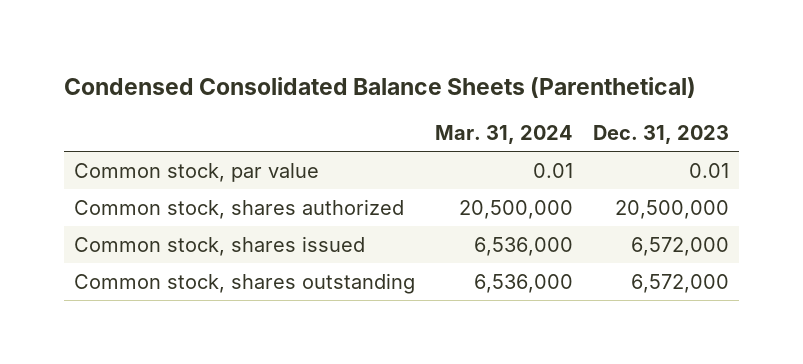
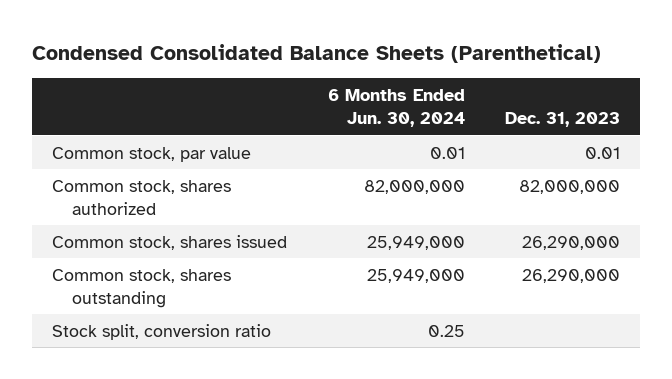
- | Mar. 31, 2024 | Dec. 31, 2023
+ | 6 Months Ended Jun. 30, 2024 | Dec. 31, 2023
- Common stock, shares authorized | 20,500,000 | 20,500,000
- Common stock, shares issued | 6,536,000 | 6,572,000
- Common stock, shares outstanding | 6,536,000 | 6,572,000
+ Common stock, shares authorized | 82,000,000 | 82,000,000
+ Common stock, shares issued | 25,949,000 | 26,290,000
+ Common stock, shares outstanding | 25,949,000 | 26,290,000
+ Stock split, conversion ratio | 0.25 |

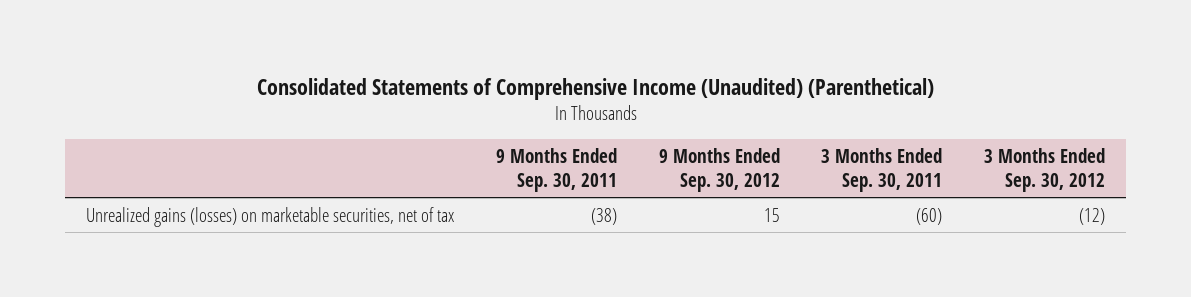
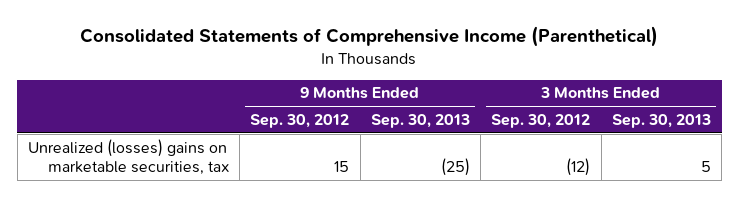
- Consolidated Statements of Comprehensive Income (Unaudited) (Parenthetical)
+ Consolidated Statements of Comprehensive Income (Parenthetical)
- | 9 Months Ended Sep. 30, 2011 | 9 Months Ended Sep. 30, 2012 | 3 Months Ended Sep. 30, 2011 | 3 Months Ended Sep. 30, 2012
+ | 9 Months Ended Sep. 30, 2012 | 9 Months Ended Sep. 30, 2013 | 3 Months Ended Sep. 30, 2012 | 3 Months Ended Sep. 30, 2013
- Unrealized gains (losses) on marketable securities, net of tax | (38) | 15 | (60) | (12)
+ Unrealized (losses) gains on marketable securities, tax | 15 | (25) | (12) | 5

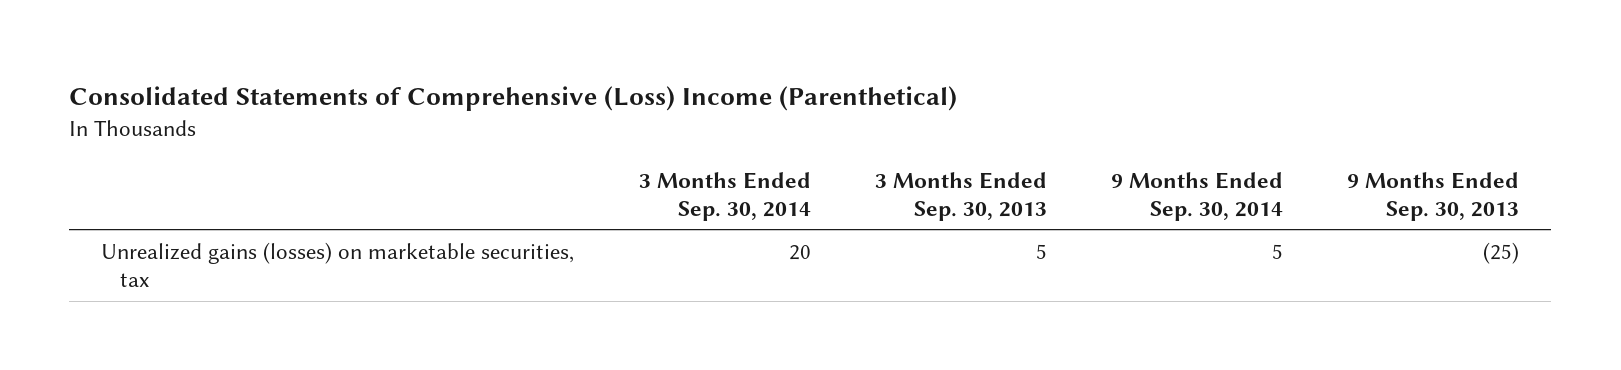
- Consolidated Statements of Comprehensive Income (Parenthetical)
+ Consolidated Statements of Comprehensive (Loss) Income (Parenthetical)
- | 9 Months Ended Sep. 30, 2012 | 9 Months Ended Sep. 30, 2013 | 3 Months Ended Sep. 30, 2012 | 3 Months Ended Sep. 30, 2013
+ | 3 Months Ended Sep. 30, 2014 | 3 Months Ended Sep. 30, 2013 | 9 Months Ended Sep. 30, 2014 | 9 Months Ended Sep. 30, 2013
- Unrealized (losses) gains on marketable securities, tax | 15 | (25) | (12) | 5
+ Unrealized gains (losses) on marketable securities, tax | 20 | 5 | 5 | (25)

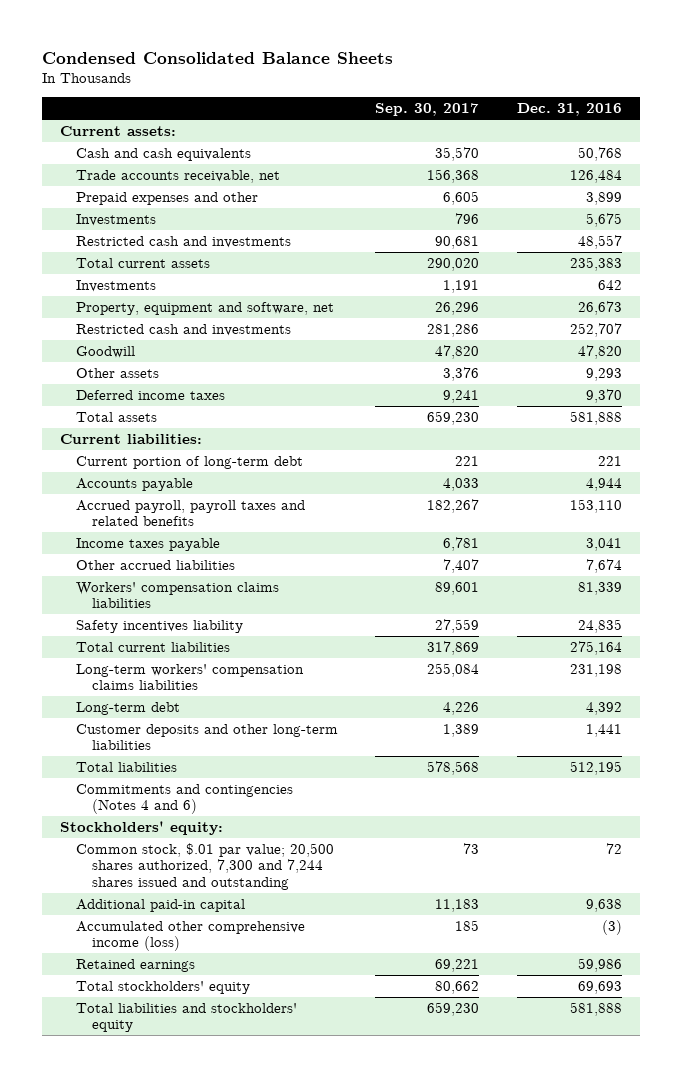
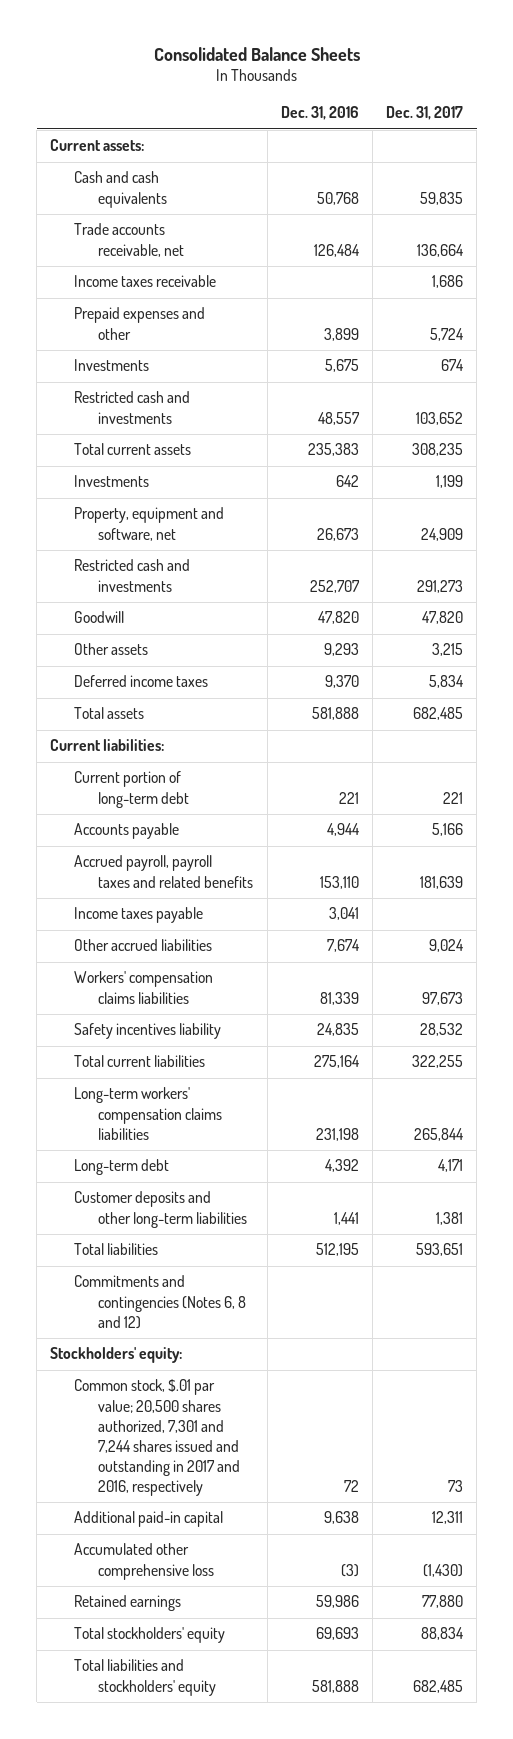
- Condensed Consolidated Balance Sheets
+ Consolidated Balance Sheets
- | Sep. 30, 2017 | Dec. 31, 2016
+ | Dec. 31, 2016 | Dec. 31, 2017
+ Income taxes receivable | | 1,686
- Commitments and contingencies (Notes 4 and 6)
+ Commitments and contingencies (Notes 6, 8 and 12)
- Common stock, $.01 par value; 20,500 shares authorized, 7,300 and 7,244 shares issued and outstanding | 73 | 72
+ Common stock, $.01 par value; 20,500 shares authorized, 7,301 and 7,244 shares issued and outstanding in 2017 and 2016, respectively | 72 | 73
- Accumulated other comprehensive income (loss) | 185 | (3)
+ Accumulated other comprehensive loss | (3) | (1,430)

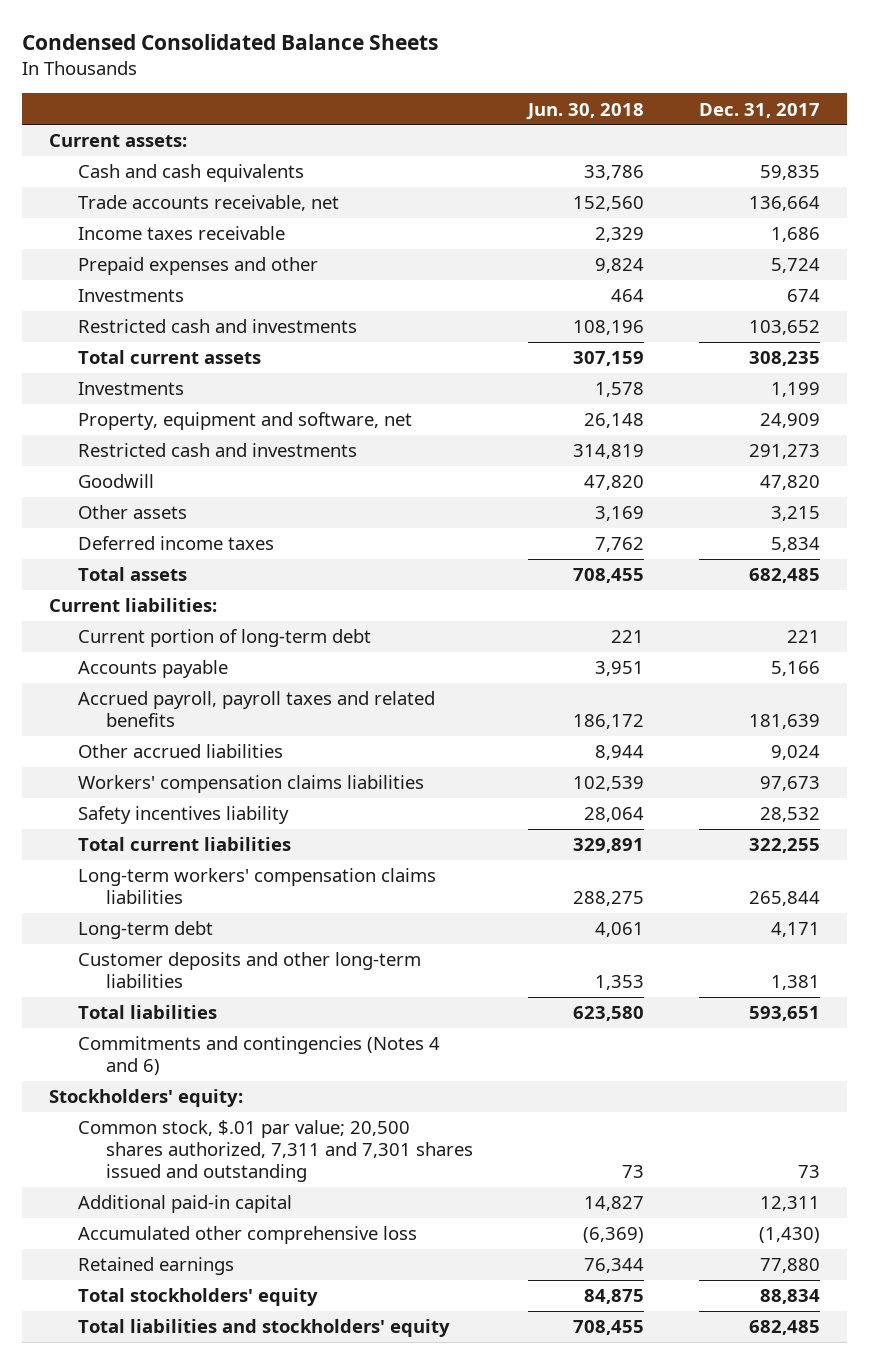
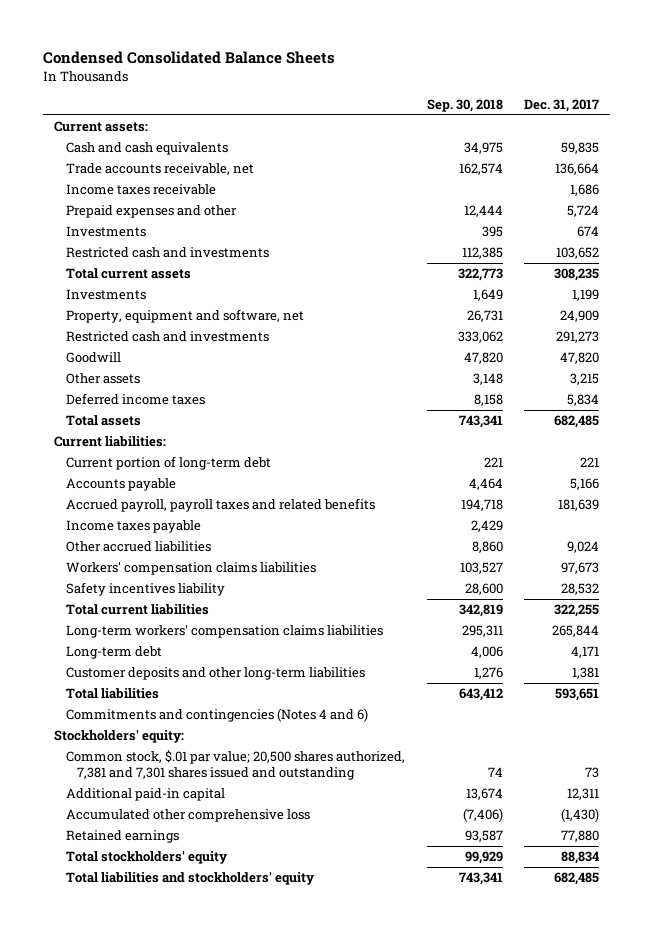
- | Jun. 30, 2018 | Dec. 31, 2017
+ | Sep. 30, 2018 | Dec. 31, 2017
+ Income taxes payable | 2,429 |
- Common stock, $.01 par value; 20,500 shares authorized, 7,311 and 7,301 shares issued and outstanding | 73 | 73
+ Common stock, $.01 par value; 20,500 shares authorized, 7,381 and 7,301 shares issued and outstanding | 74 | 73

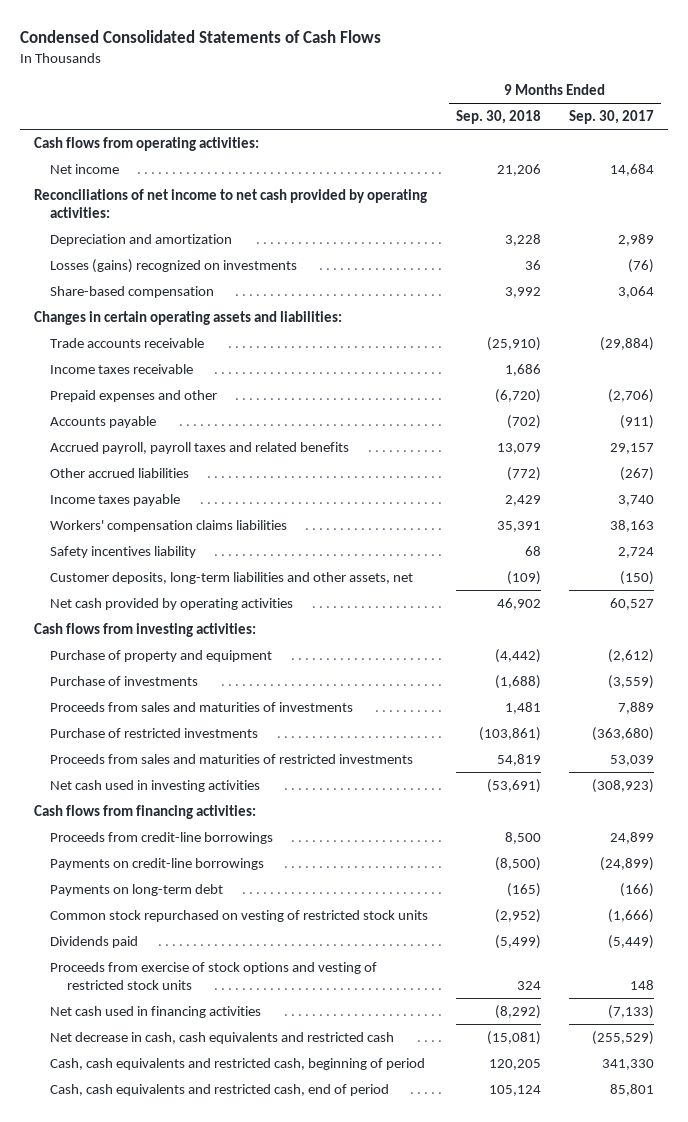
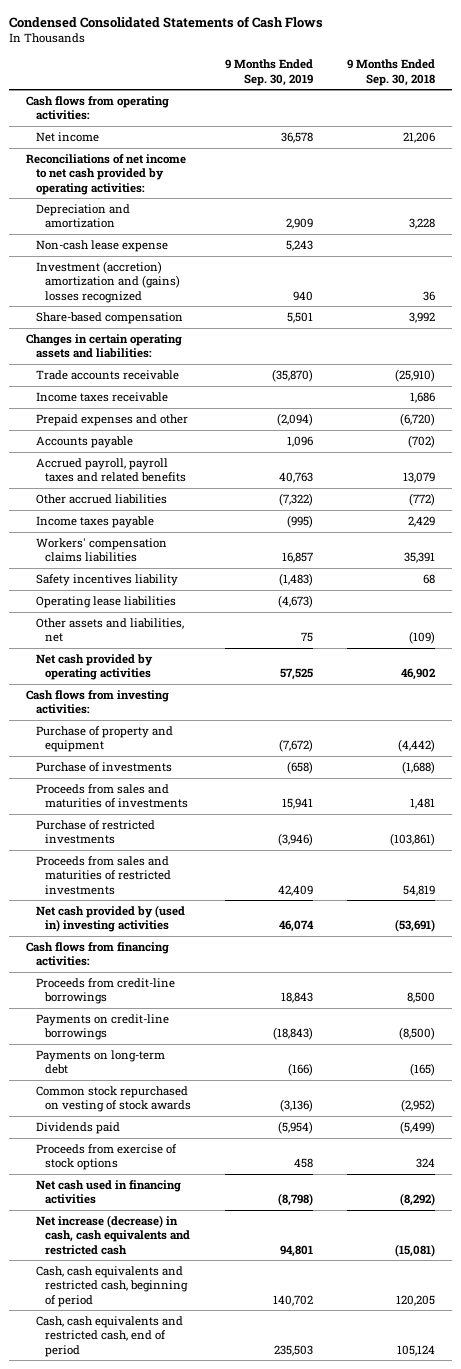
- | 9 Months Ended Sep. 30, 2018 | 9 Months Ended Sep. 30, 2017
+ | 9 Months Ended Sep. 30, 2019 | 9 Months Ended Sep. 30, 2018
- Losses (gains) recognized on investments | 36 | (76)
+ Non-cash lease expense | 5,243 |
+ Investment (accretion) amortization and (gains) losses recognized | 940 | 36
- Customer deposits, long-term liabilities and other assets, net | (109) | (150)
+ Operating lease liabilities | (4,673) |
+ Other assets and liabilities, net | 75 | (109)
- Net cash used in investing activities | (53,691) | (308,923)
+ Net cash provided by (used in) investing activities | 46,074 | (53,691)
- Common stock repurchased on vesting of restricted stock units | (2,952) | (1,666)
+ Common stock repurchased on vesting of stock awards | (3,136) | (2,952)
- Proceeds from exercise of stock options and vesting of restricted stock units | 324 | 148
+ Proceeds from exercise of stock options | 458 | 324
- Net decrease in cash, cash equivalents and restricted cash | (15,081) | (255,529)
+ Net increase (decrease) in cash, cash equivalents and restricted cash | 94,801 | (15,081)

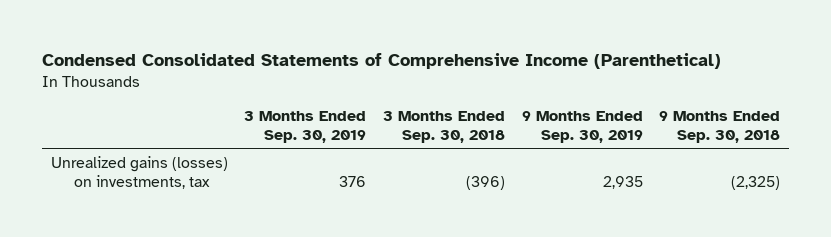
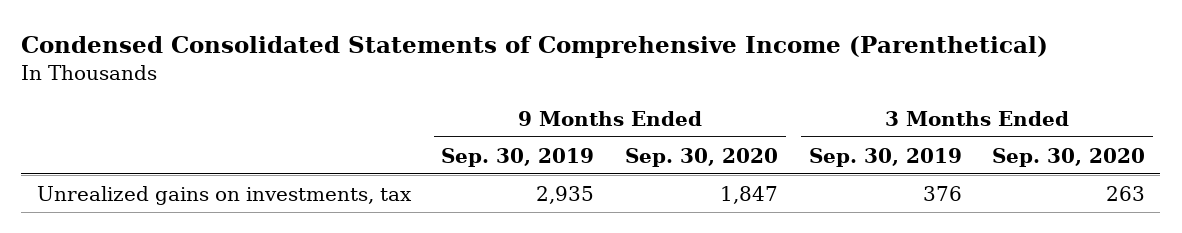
- | 3 Months Ended Sep. 30, 2019 | 3 Months Ended Sep. 30, 2018 | 9 Months Ended Sep. 30, 2019 | 9 Months Ended Sep. 30, 2018
+ | 9 Months Ended Sep. 30, 2019 | 9 Months Ended Sep. 30, 2020 | 3 Months Ended Sep. 30, 2019 | 3 Months Ended Sep. 30, 2020
- Unrealized gains (losses) on investments, tax | 376 | (396) | 2,935 | (2,325)
+ Unrealized gains on investments, tax | 2,935 | 1,847 | 376 | 263

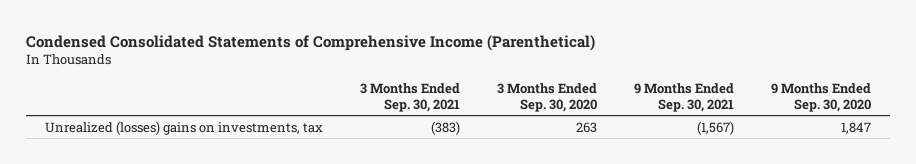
- | 9 Months Ended Sep. 30, 2019 | 9 Months Ended Sep. 30, 2020 | 3 Months Ended Sep. 30, 2019 | 3 Months Ended Sep. 30, 2020
+ | 3 Months Ended Sep. 30, 2021 | 3 Months Ended Sep. 30, 2020 | 9 Months Ended Sep. 30, 2021 | 9 Months Ended Sep. 30, 2020
- Unrealized gains on investments, tax | 2,935 | 1,847 | 376 | 263
+ Unrealized (losses) gains on investments, tax | (383) | 263 | (1,567) | 1,847

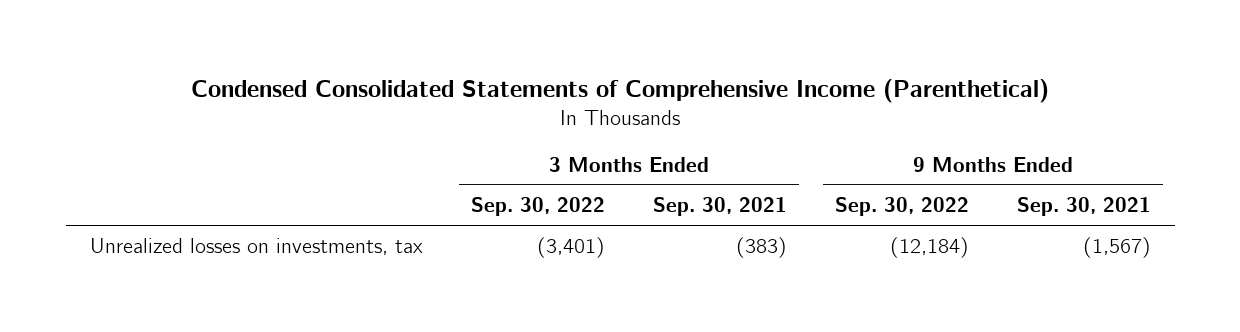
- | 3 Months Ended Sep. 30, 2021 | 3 Months Ended Sep. 30, 2020 | 9 Months Ended Sep. 30, 2021 | 9 Months Ended Sep. 30, 2020
+ | 3 Months Ended Sep. 30, 2022 | 3 Months Ended Sep. 30, 2021 | 9 Months Ended Sep. 30, 2022 | 9 Months Ended Sep. 30, 2021
- Unrealized (losses) gains on investments, tax | (383) | 263 | (1,567) | 1,847
+ Unrealized losses on investments, tax | (3,401) | (383) | (12,184) | (1,567)

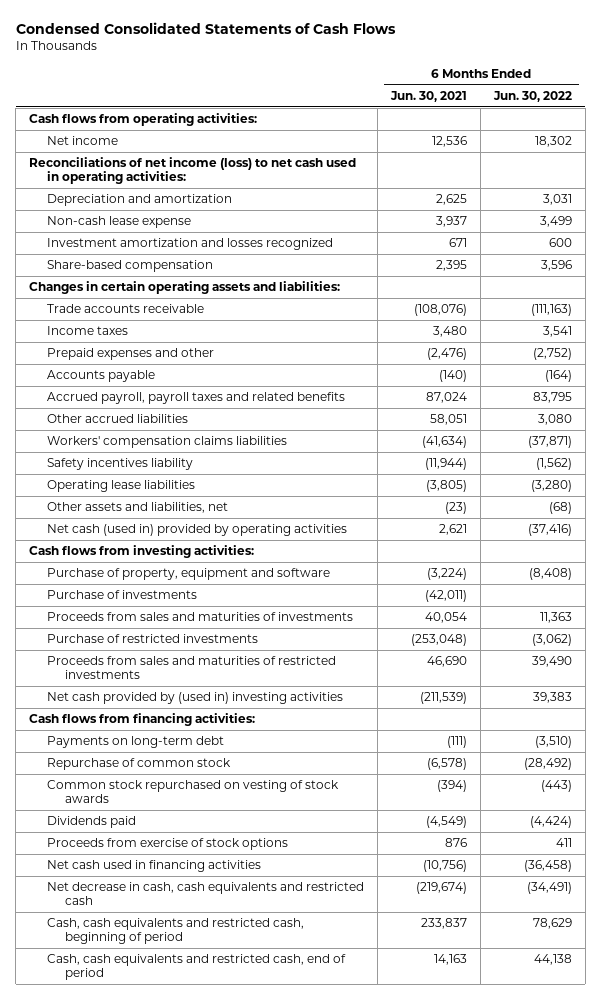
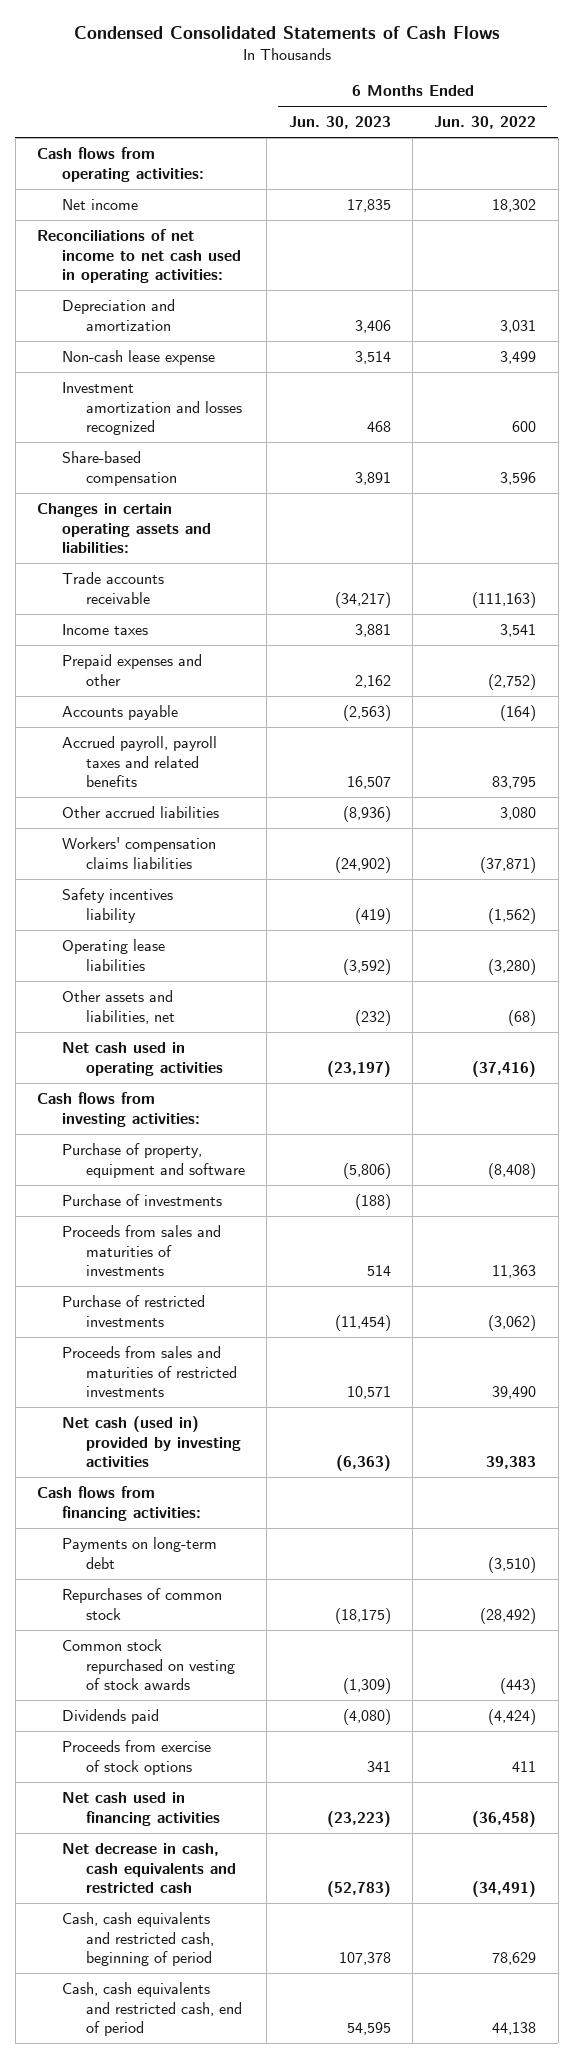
- | 6 Months Ended Jun. 30, 2021 | 6 Months Ended Jun. 30, 2022
+ | 6 Months Ended Jun. 30, 2023 | 6 Months Ended Jun. 30, 2022
- Reconciliations of net income (loss) to net cash used in operating activities:
+ Reconciliations of net income to net cash used in operating activities:
- Net cash (used in) provided by operating activities | 2,621 | (37,416)
+ Net cash used in operating activities | (23,197) | (37,416)
- Net cash provided by (used in) investing activities | (211,539) | 39,383
+ Net cash (used in) provided by investing activities | (6,363) | 39,383
- Repurchase of common stock | (6,578) | (28,492)
+ Repurchases of common stock | (18,175) | (28,492)

